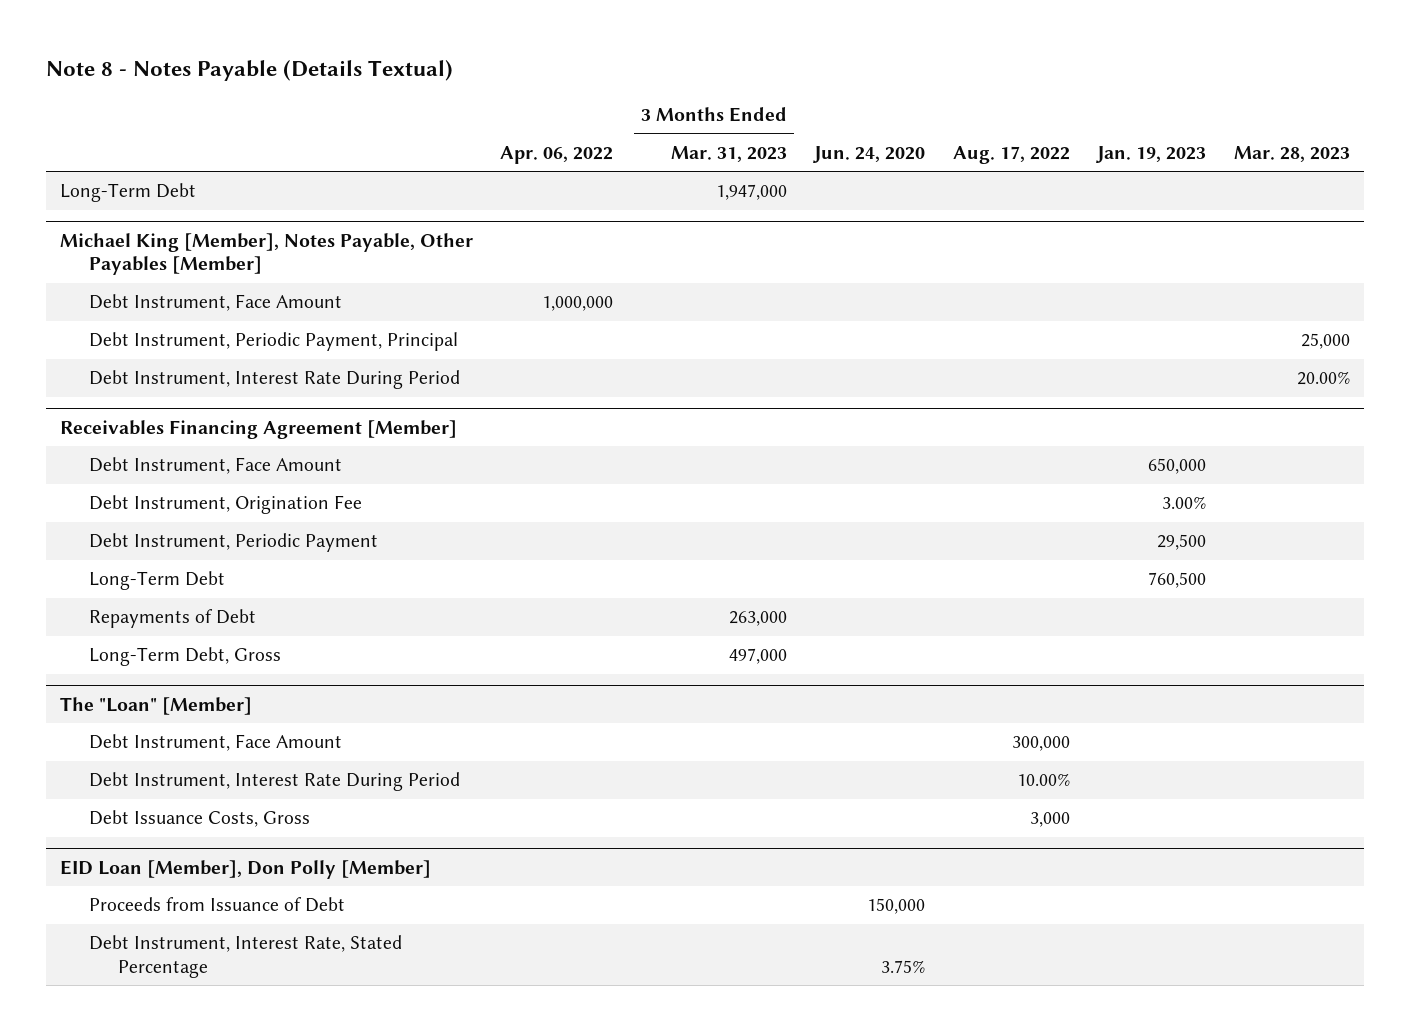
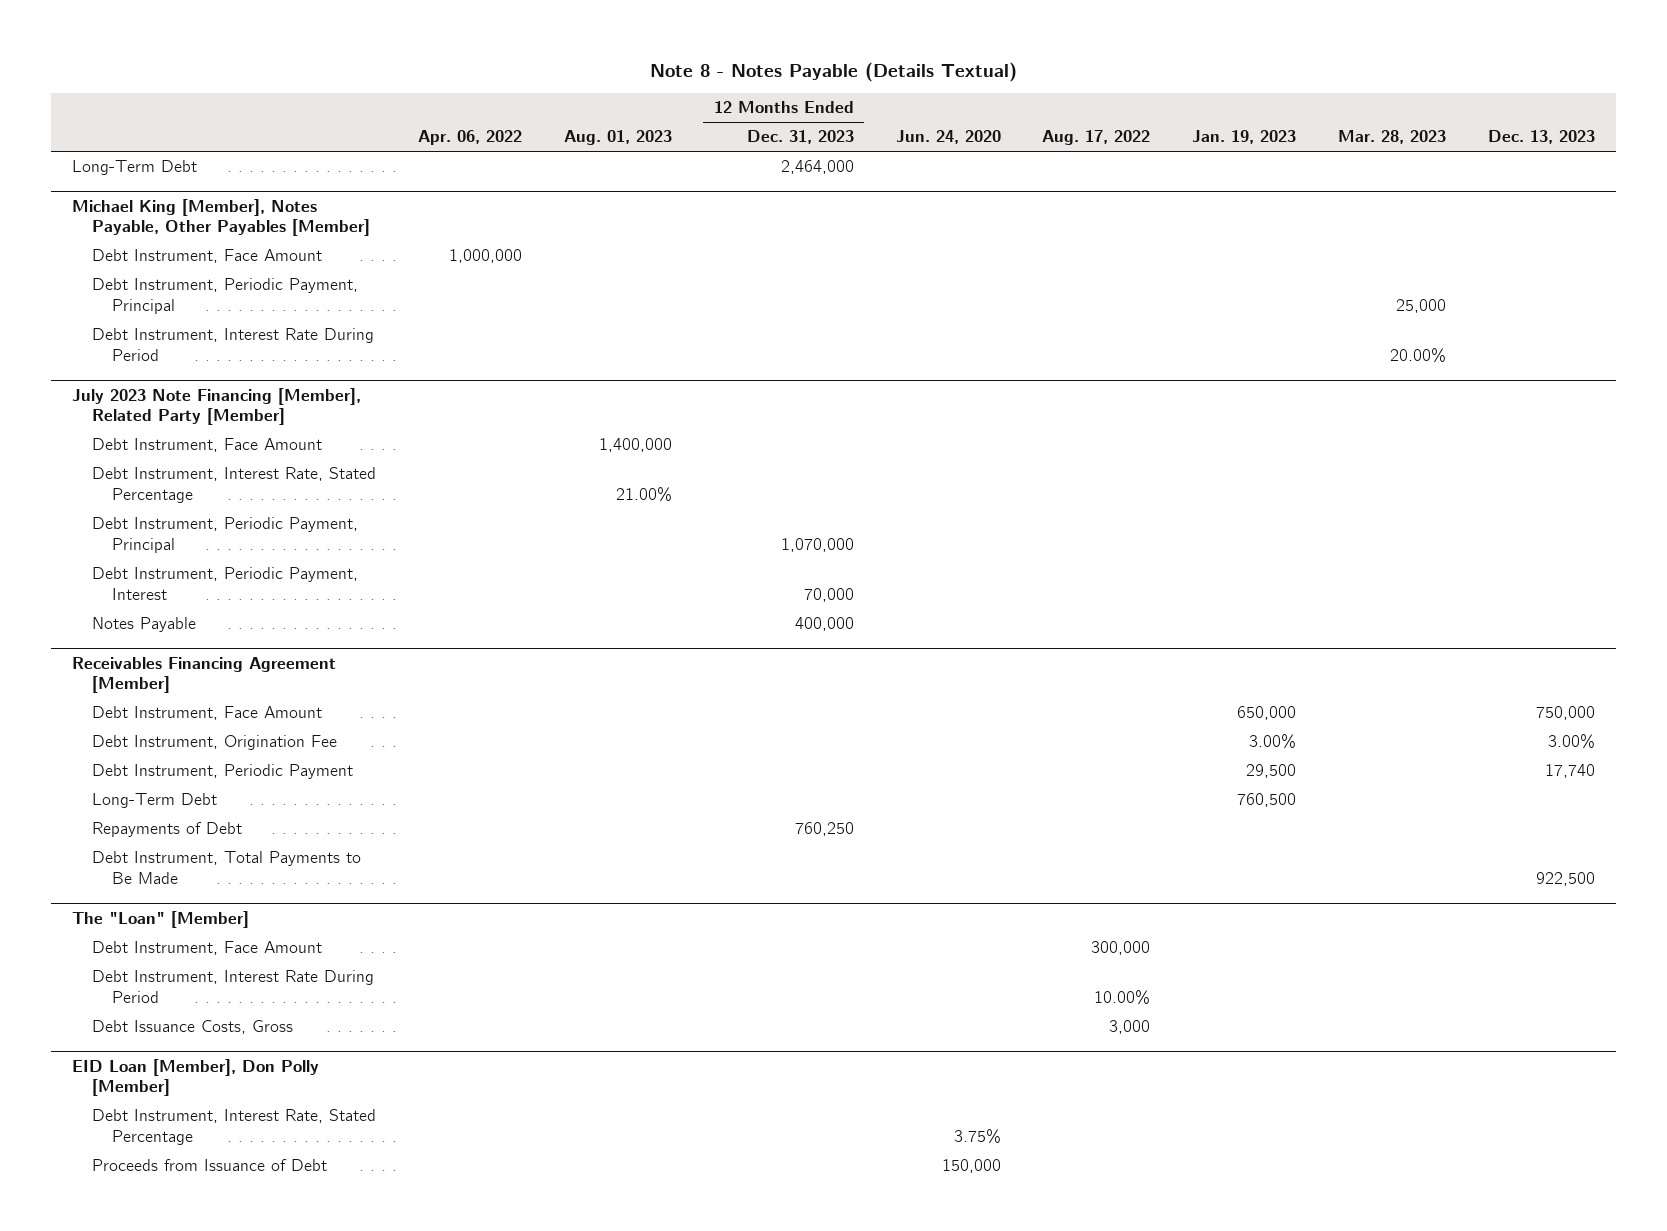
- | Apr. 06, 2022 | 3 Months Ended Mar. 31, 2023 | Jun. 24, 2020 | Aug. 17, 2022 | Jan. 19, 2023 | Mar. 28, 2023
+ | Apr. 06, 2022 | Aug. 01, 2023 | 12 Months Ended Dec. 31, 2023 | Jun. 24, 2020 | Aug. 17, 2022 | Jan. 19, 2023 | Mar. 28, 2023 | Dec. 13, 2023
+ July 2023 Note Financing [Member], Related Party [Member]
+ Debt Instrument, Face Amount | | 1,400,000 | | | | | |
+ Debt Instrument, Interest Rate, Stated Percentage | | 21.00% | | | | | |
+ Debt Instrument, Periodic Payment, Principal | | | 1,070,000 | | | | |
+ Debt Instrument, Periodic Payment, Interest | | | 70,000 | | | | |
+ Notes Payable | | | 400,000 | | | | |
@ Receivables Financing Agreement [Member]
- Long-Term Debt, Gross | | 497,000 | | | |
+ Debt Instrument, Total Payments to Be Made | | | | | | | | 922,500
@ EID Loan [Member], Don Polly [Member]
moved down: Proceeds from Issuance of Debt | | | | 150,000 | | | |

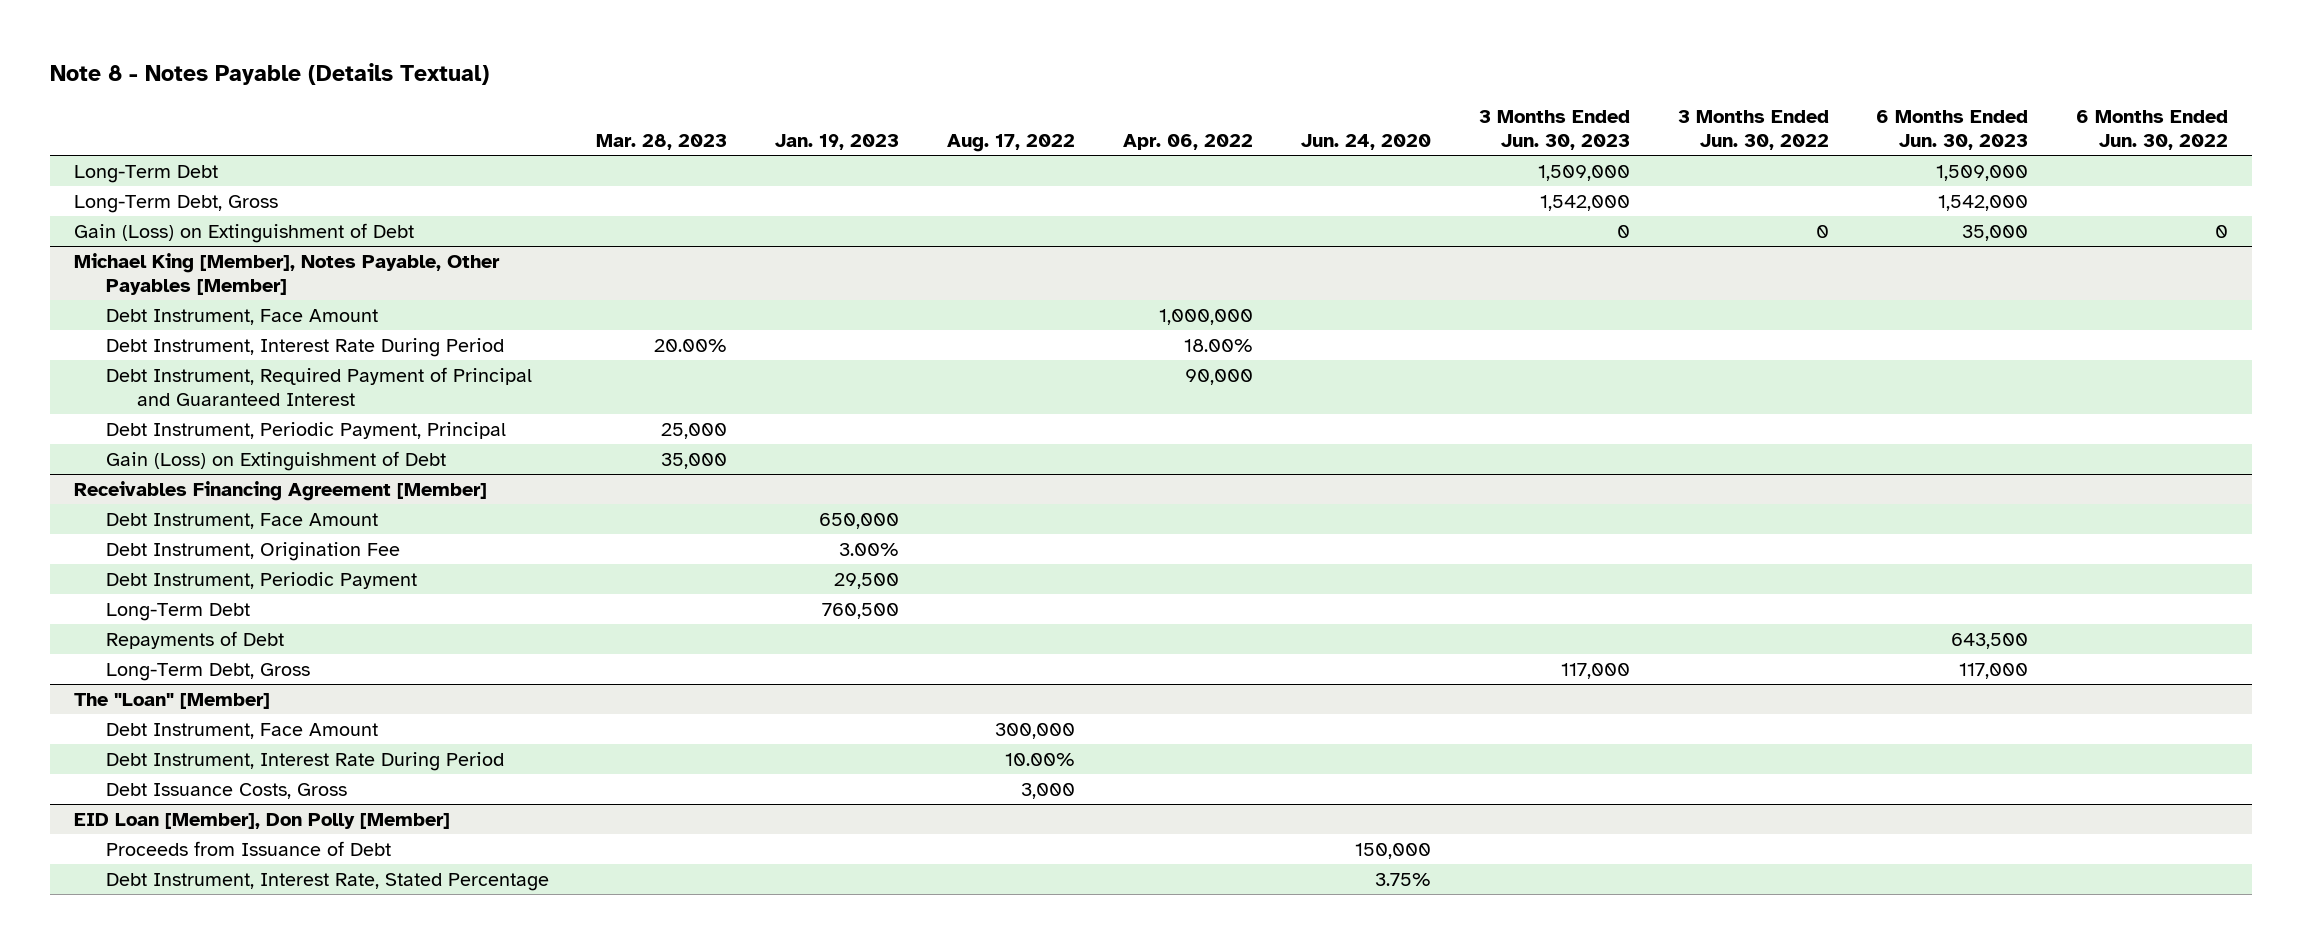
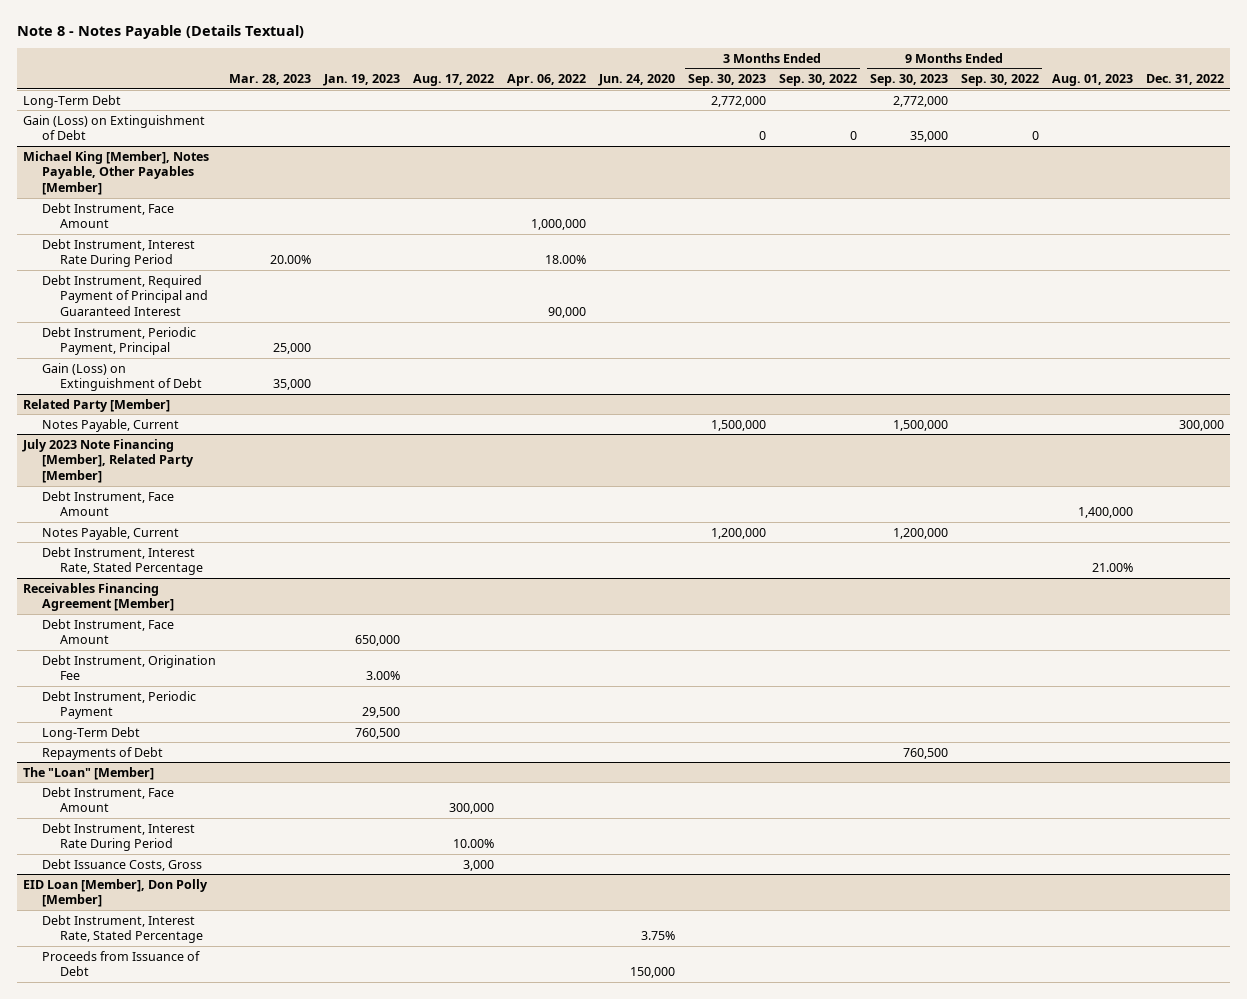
- | Mar. 28, 2023 | Jan. 19, 2023 | Aug. 17, 2022 | Apr. 06, 2022 | Jun. 24, 2020 | 3 Months Ended Jun. 30, 2023 | 3 Months Ended Jun. 30, 2022 | 6 Months Ended Jun. 30, 2023 | 6 Months Ended Jun. 30, 2022
+ | Mar. 28, 2023 | Jan. 19, 2023 | Aug. 17, 2022 | Apr. 06, 2022 | Jun. 24, 2020 | 3 Months Ended Sep. 30, 2023 | 3 Months Ended Sep. 30, 2022 | 9 Months Ended Sep. 30, 2023 | 9 Months Ended Sep. 30, 2022 | Aug. 01, 2023 | Dec. 31, 2022
- Long-Term Debt, Gross | | | | | | 1,542,000 | | 1,542,000 |
+ Related Party [Member]
+ Notes Payable, Current | | | | | | 1,500,000 | | 1,500,000 | | | 300,000
+ July 2023 Note Financing [Member], Related Party [Member]
+ Debt Instrument, Face Amount | | | | | | | | | | 1,400,000 |
+ Notes Payable, Current | | | | | | 1,200,000 | | 1,200,000 | | |
+ Debt Instrument, Interest Rate, Stated Percentage | | | | | | | | | | 21.00% |
@ Receivables Financing Agreement [Member]
- Long-Term Debt, Gross | | | | | | 117,000 | | 117,000 |
@ EID Loan [Member], Don Polly [Member]
moved down: Proceeds from Issuance of Debt | | | | | 150,000 | | | | | |

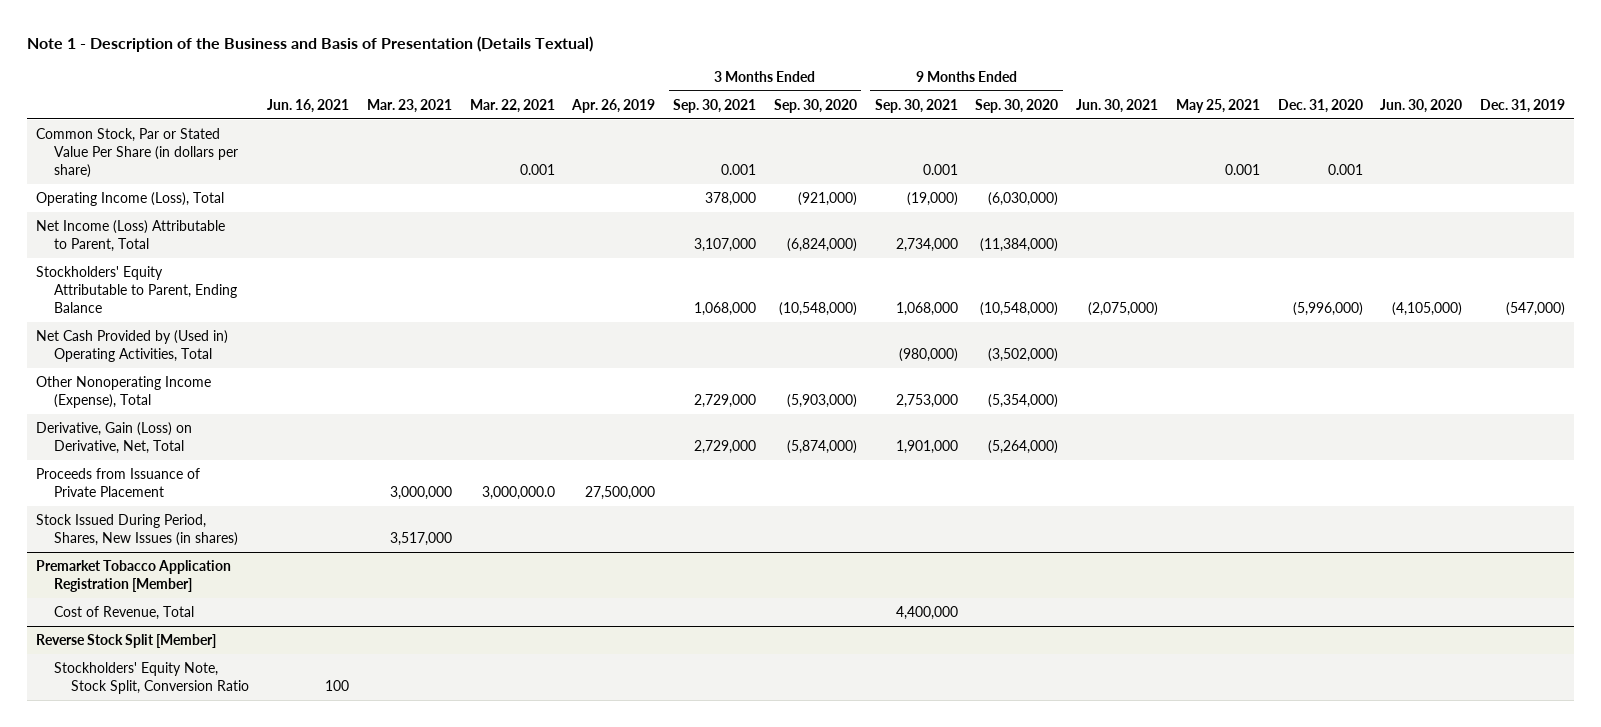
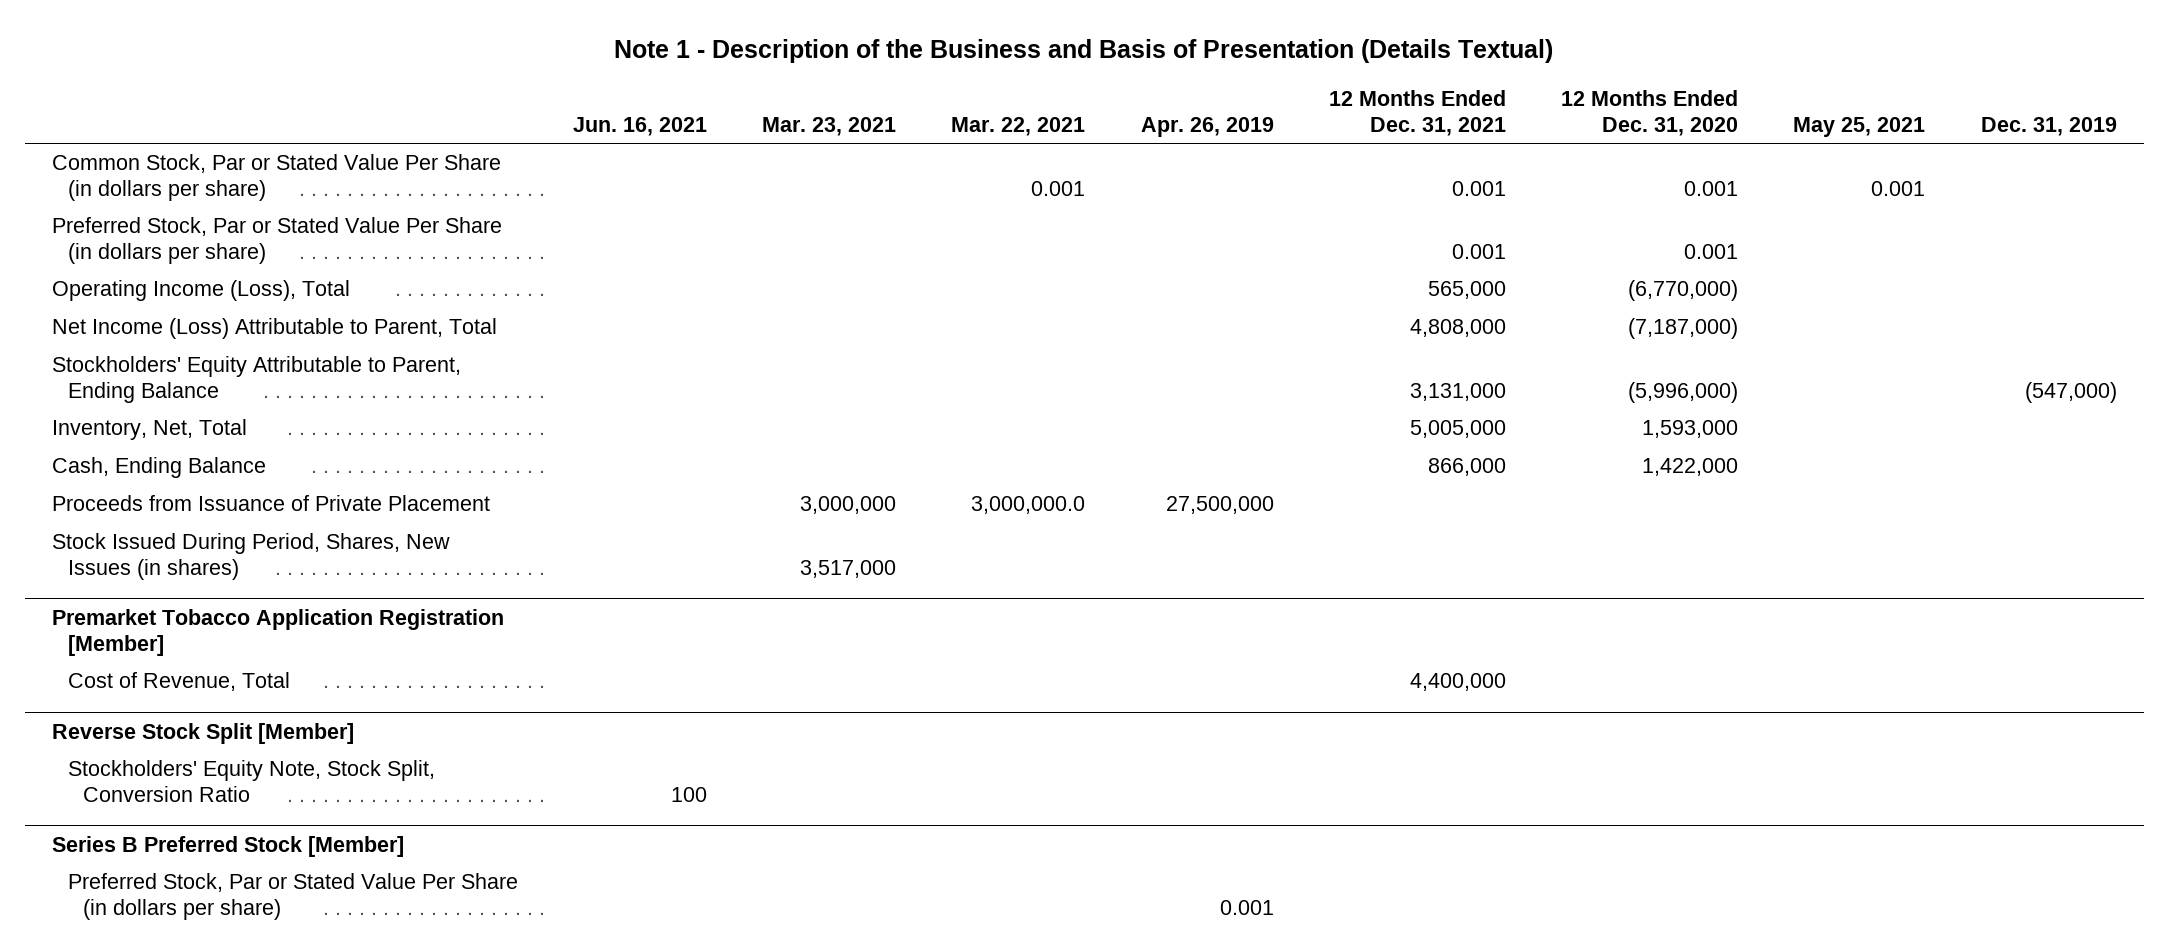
- | Jun. 16, 2021 | Mar. 23, 2021 | Mar. 22, 2021 | Apr. 26, 2019 | 3 Months Ended Sep. 30, 2021 | 3 Months Ended Sep. 30, 2020 | 9 Months Ended Sep. 30, 2021 | 9 Months Ended Sep. 30, 2020 | Jun. 30, 2021 | May 25, 2021 | Dec. 31, 2020 | Jun. 30, 2020 | Dec. 31, 2019
+ | Jun. 16, 2021 | Mar. 23, 2021 | Mar. 22, 2021 | Apr. 26, 2019 | 12 Months Ended Dec. 31, 2021 | 12 Months Ended Dec. 31, 2020 | May 25, 2021 | Dec. 31, 2019
+ Preferred Stock, Par or Stated Value Per Share (in dollars per share) | | | | | 0.001 | 0.001 | |
- Net Cash Provided by (Used in) Operating Activities, Total | | | | | | | (980,000) | (3,502,000) | | | | |
- Other Nonoperating Income (Expense), Total | | | | | 2,729,000 | (5,903,000) | 2,753,000 | (5,354,000) | | | | |
- Derivative, Gain (Loss) on Derivative, Net, Total | | | | | 2,729,000 | (5,874,000) | 1,901,000 | (5,264,000) | | | | |
+ Inventory, Net, Total | | | | | 5,005,000 | 1,593,000 | |
+ Cash, Ending Balance | | | | | 866,000 | 1,422,000 | |
+ Series B Preferred Stock [Member]
+ Preferred Stock, Par or Stated Value Per Share (in dollars per share) | | | | 0.001 | | | |

